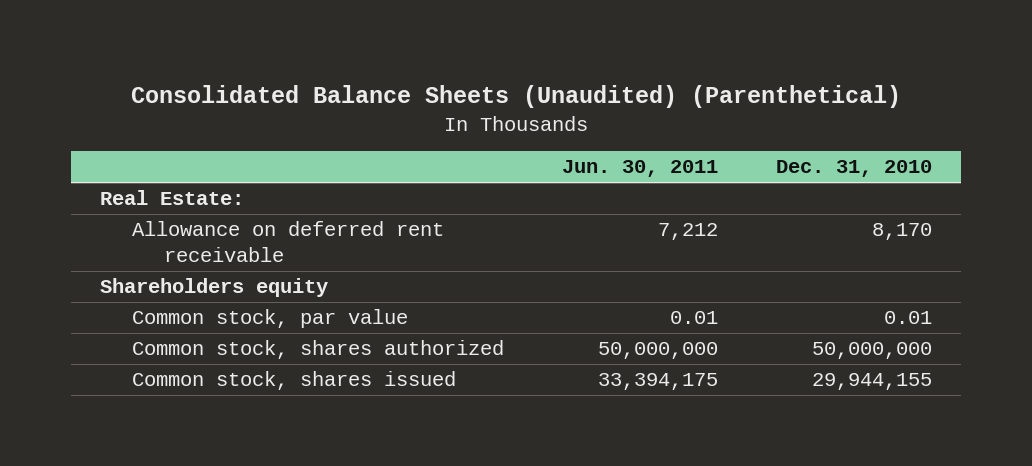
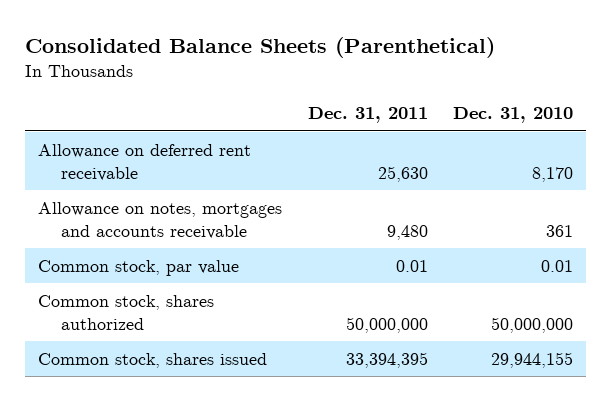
- Consolidated Balance Sheets (Unaudited) (Parenthetical)
+ Consolidated Balance Sheets (Parenthetical)
- | Jun. 30, 2011 | Dec. 31, 2010
+ | Dec. 31, 2011 | Dec. 31, 2010
- Real Estate:
- Shareholders equity
+ Allowance on notes, mortgages and accounts receivable | 9,480 | 361

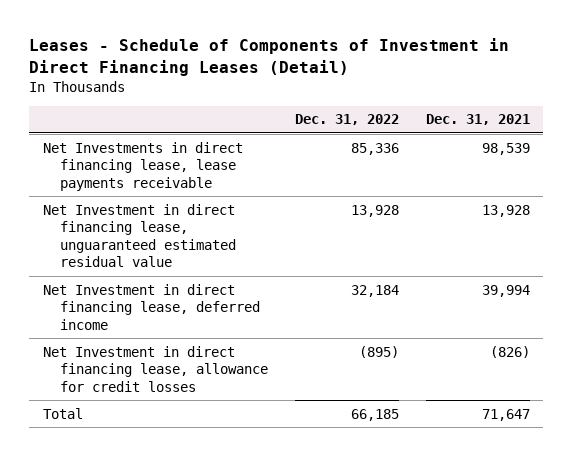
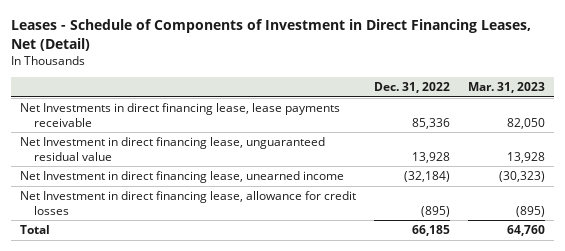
- Leases - Schedule of Components of Investment in Direct Financing Leases (Detail)
+ Leases - Schedule of Components of Investment in Direct Financing Leases, Net (Detail)
- | Dec. 31, 2022 | Dec. 31, 2021
+ | Dec. 31, 2022 | Mar. 31, 2023
- Net Investment in direct financing lease, unguaranteed estimated residual value | 13,928 | 13,928
- Net Investment in direct financing lease, deferred income | 32,184 | 39,994
+ Net Investment in direct financing lease, unguaranteed residual value | 13,928 | 13,928
+ Net Investment in direct financing lease, unearned income | (32,184) | (30,323)

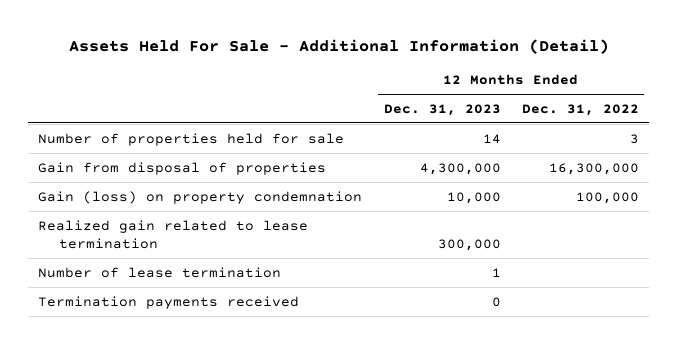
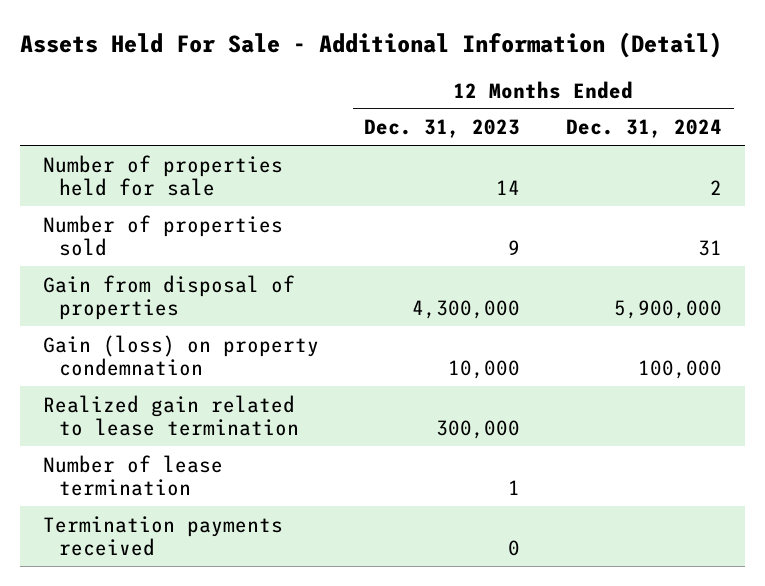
- | 12 Months Ended Dec. 31, 2023 | 12 Months Ended Dec. 31, 2022
+ | 12 Months Ended Dec. 31, 2023 | 12 Months Ended Dec. 31, 2024
+ Number of properties sold | 9 | 31

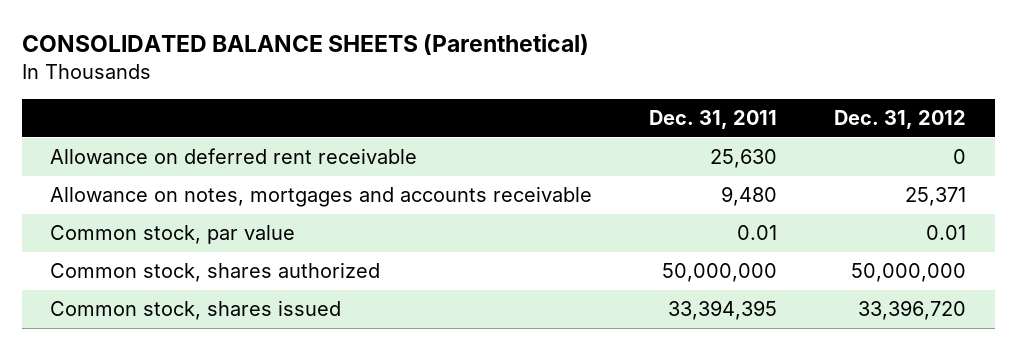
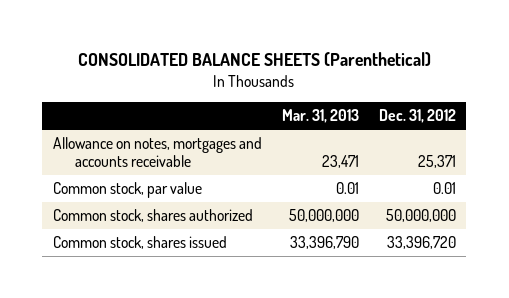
- | Dec. 31, 2011 | Dec. 31, 2012
+ | Mar. 31, 2013 | Dec. 31, 2012
- Allowance on deferred rent receivable | 25,630 | 0

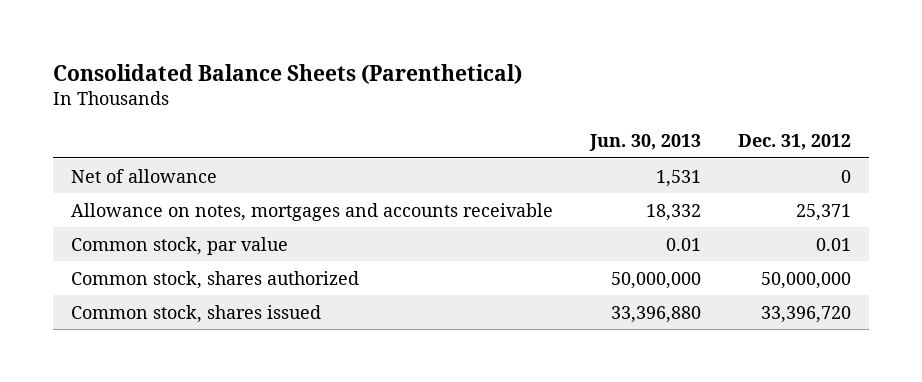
- CONSOLIDATED BALANCE SHEETS (Parenthetical)
+ Consolidated Balance Sheets (Parenthetical)
- | Mar. 31, 2013 | Dec. 31, 2012
+ | Jun. 30, 2013 | Dec. 31, 2012
+ Net of allowance | 1,531 | 0

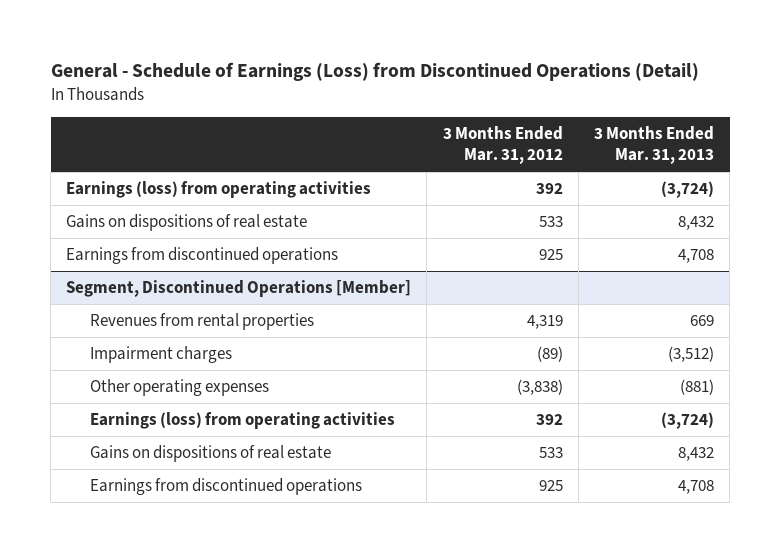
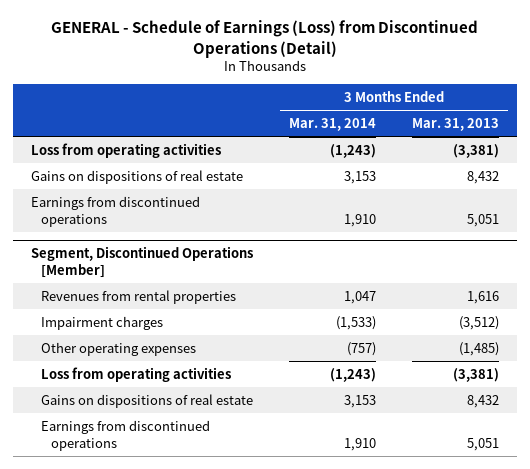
- General - Schedule of Earnings (Loss) from Discontinued Operations (Detail)
+ GENERAL - Schedule of Earnings (Loss) from Discontinued Operations (Detail)
- | 3 Months Ended Mar. 31, 2012 | 3 Months Ended Mar. 31, 2013
+ | 3 Months Ended Mar. 31, 2014 | 3 Months Ended Mar. 31, 2013
- Earnings (loss) from operating activities | 392 | (3,724)
+ Loss from operating activities | (1,243) | (3,381)
- Earnings from discontinued operations | 925 | 4,708
+ Earnings from discontinued operations | 1,910 | 5,051
@ Segment, Discontinued Operations [Member]
- Revenues from rental properties | 4,319 | 669
+ Revenues from rental properties | 1,047 | 1,616
- Other operating expenses | (3,838) | (881)
- Earnings (loss) from operating activities | 392 | (3,724)
+ Other operating expenses | (757) | (1,485)
+ Loss from operating activities | (1,243) | (3,381)
- Earnings from discontinued operations | 925 | 4,708
+ Earnings from discontinued operations | 1,910 | 5,051

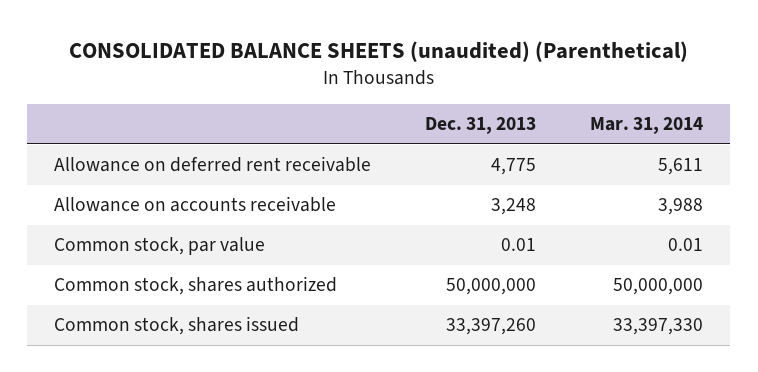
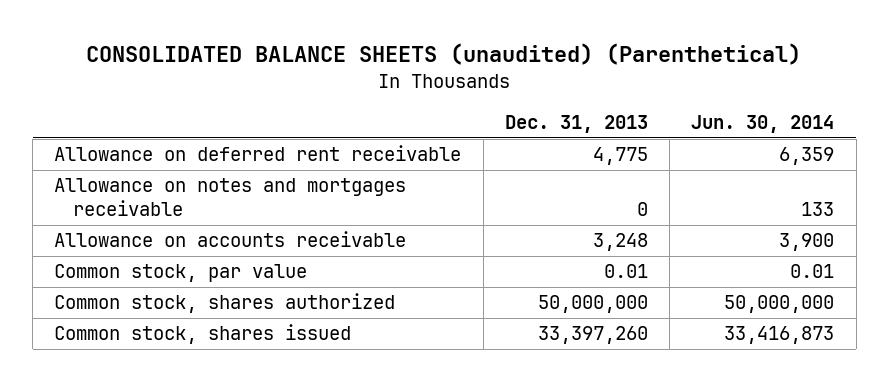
- | Dec. 31, 2013 | Mar. 31, 2014
+ | Dec. 31, 2013 | Jun. 30, 2014
+ Allowance on notes and mortgages receivable | 0 | 133

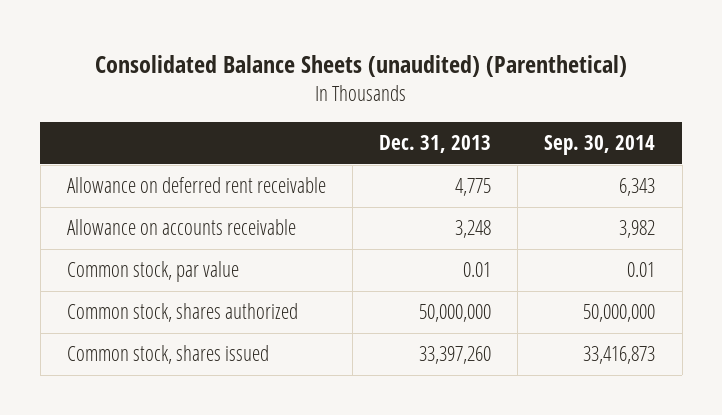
- CONSOLIDATED BALANCE SHEETS (unaudited) (Parenthetical)
+ Consolidated Balance Sheets (unaudited) (Parenthetical)
- | Dec. 31, 2013 | Jun. 30, 2014
+ | Dec. 31, 2013 | Sep. 30, 2014
- Allowance on notes and mortgages receivable | 0 | 133

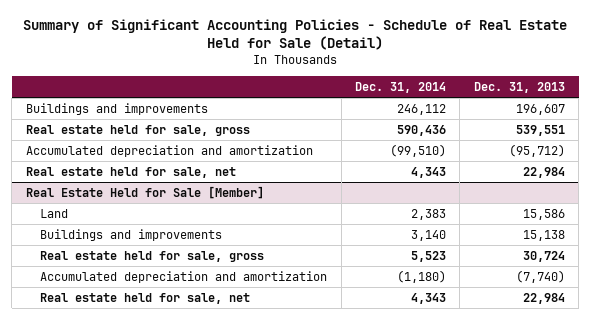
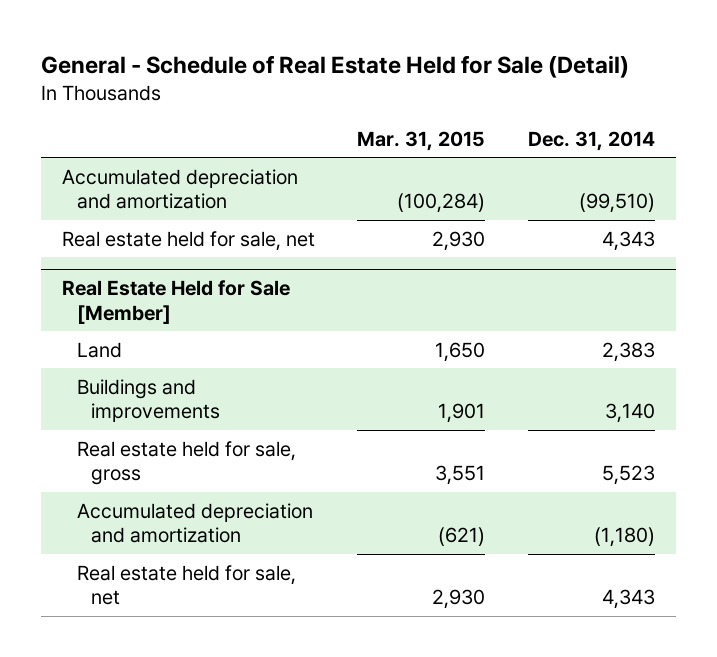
- Summary of Significant Accounting Policies - Schedule of Real Estate Held for Sale (Detail)
+ General - Schedule of Real Estate Held for Sale (Detail)
- | Dec. 31, 2014 | Dec. 31, 2013
+ | Mar. 31, 2015 | Dec. 31, 2014
- Buildings and improvements | 246,112 | 196,607
- Real estate held for sale, gross | 590,436 | 539,551

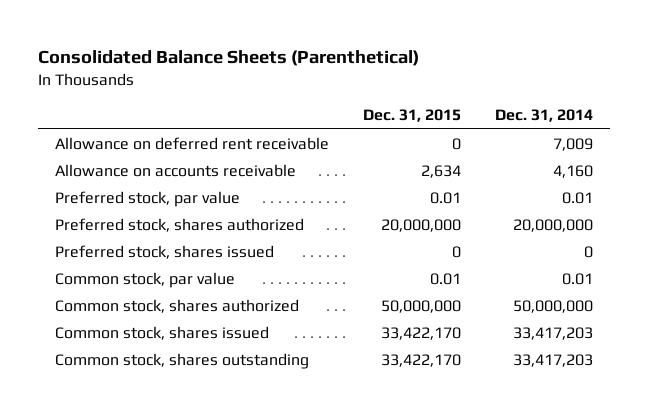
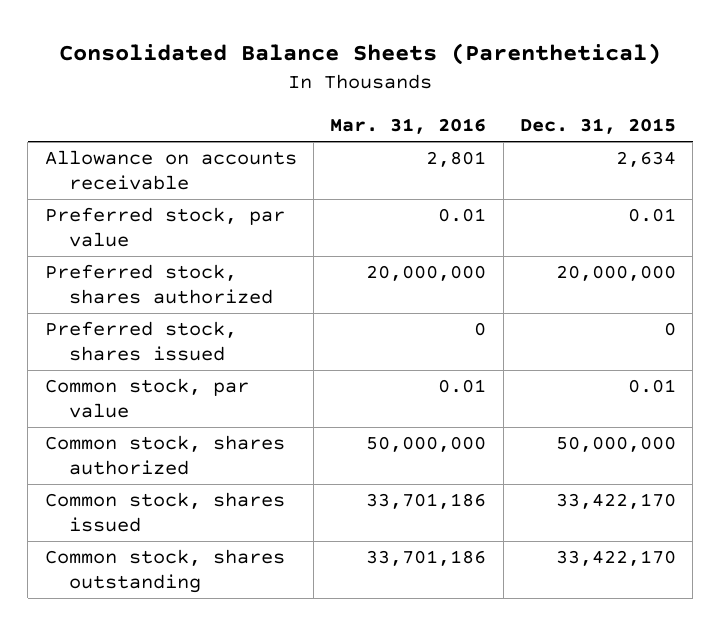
- | Dec. 31, 2015 | Dec. 31, 2014
+ | Mar. 31, 2016 | Dec. 31, 2015
- Allowance on deferred rent receivable | 0 | 7,009

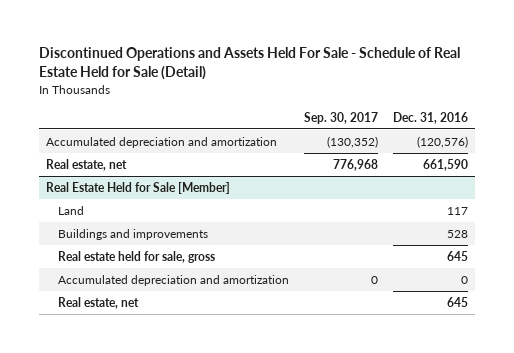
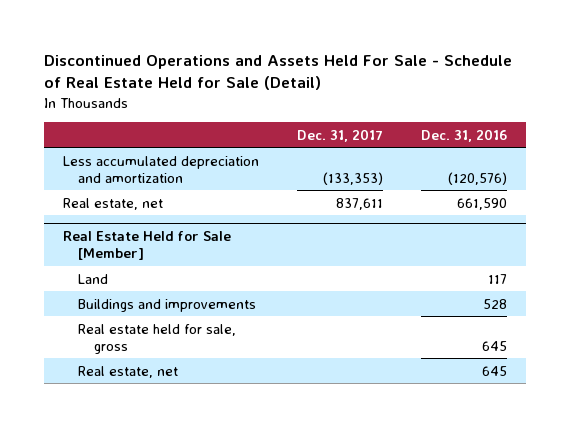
- | Sep. 30, 2017 | Dec. 31, 2016
+ | Dec. 31, 2017 | Dec. 31, 2016
- Accumulated depreciation and amortization | (130,352) | (120,576)
+ Less accumulated depreciation and amortization | (133,353) | (120,576)
@ Real Estate Held for Sale [Member]
- Accumulated depreciation and amortization | 0 | 0

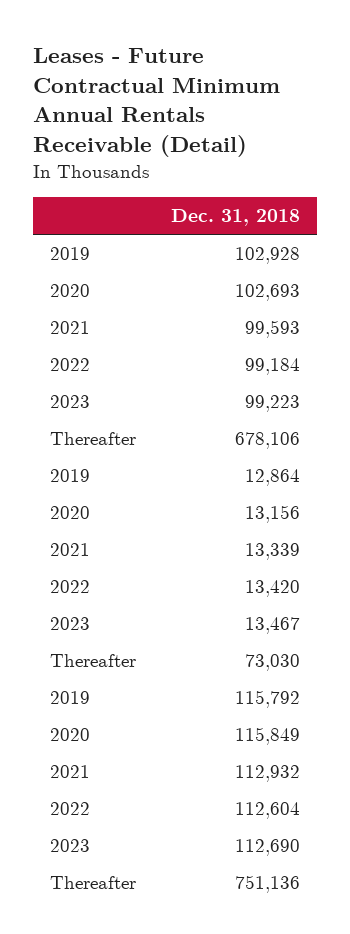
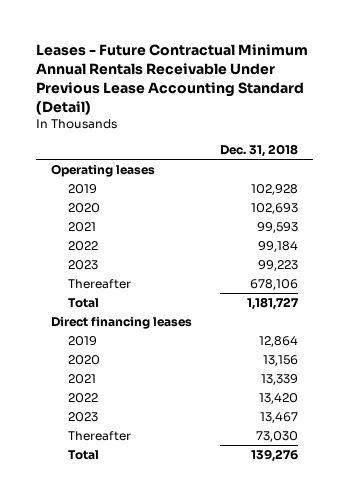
- Leases - Future Contractual Minimum Annual Rentals Receivable (Detail)
+ Leases - Future Contractual Minimum Annual Rentals Receivable Under Previous Lease Accounting Standard (Detail)
+ Operating leases
+ Total | 1,181,727
+ Direct financing leases
- 2019 | 115,792
- 2020 | 115,849
- 2021 | 112,932
- 2022 | 112,604
- 2023 | 112,690
- Thereafter | 751,136
+ Total | 139,276

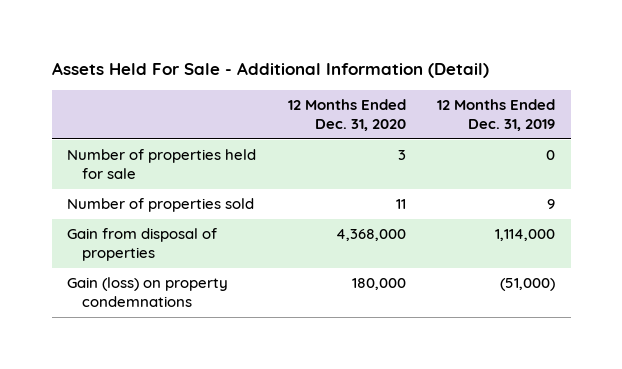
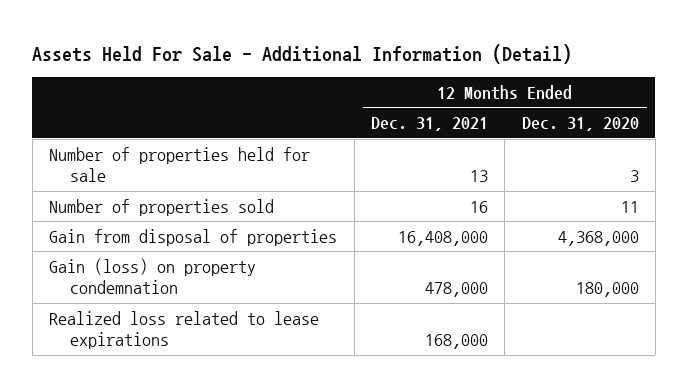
- | 12 Months Ended Dec. 31, 2020 | 12 Months Ended Dec. 31, 2019
+ | 12 Months Ended Dec. 31, 2021 | 12 Months Ended Dec. 31, 2020
- Gain (loss) on property condemnations | 180,000 | (51,000)
+ Gain (loss) on property condemnation | 478,000 | 180,000
+ Realized loss related to lease expirations | 168,000 |

